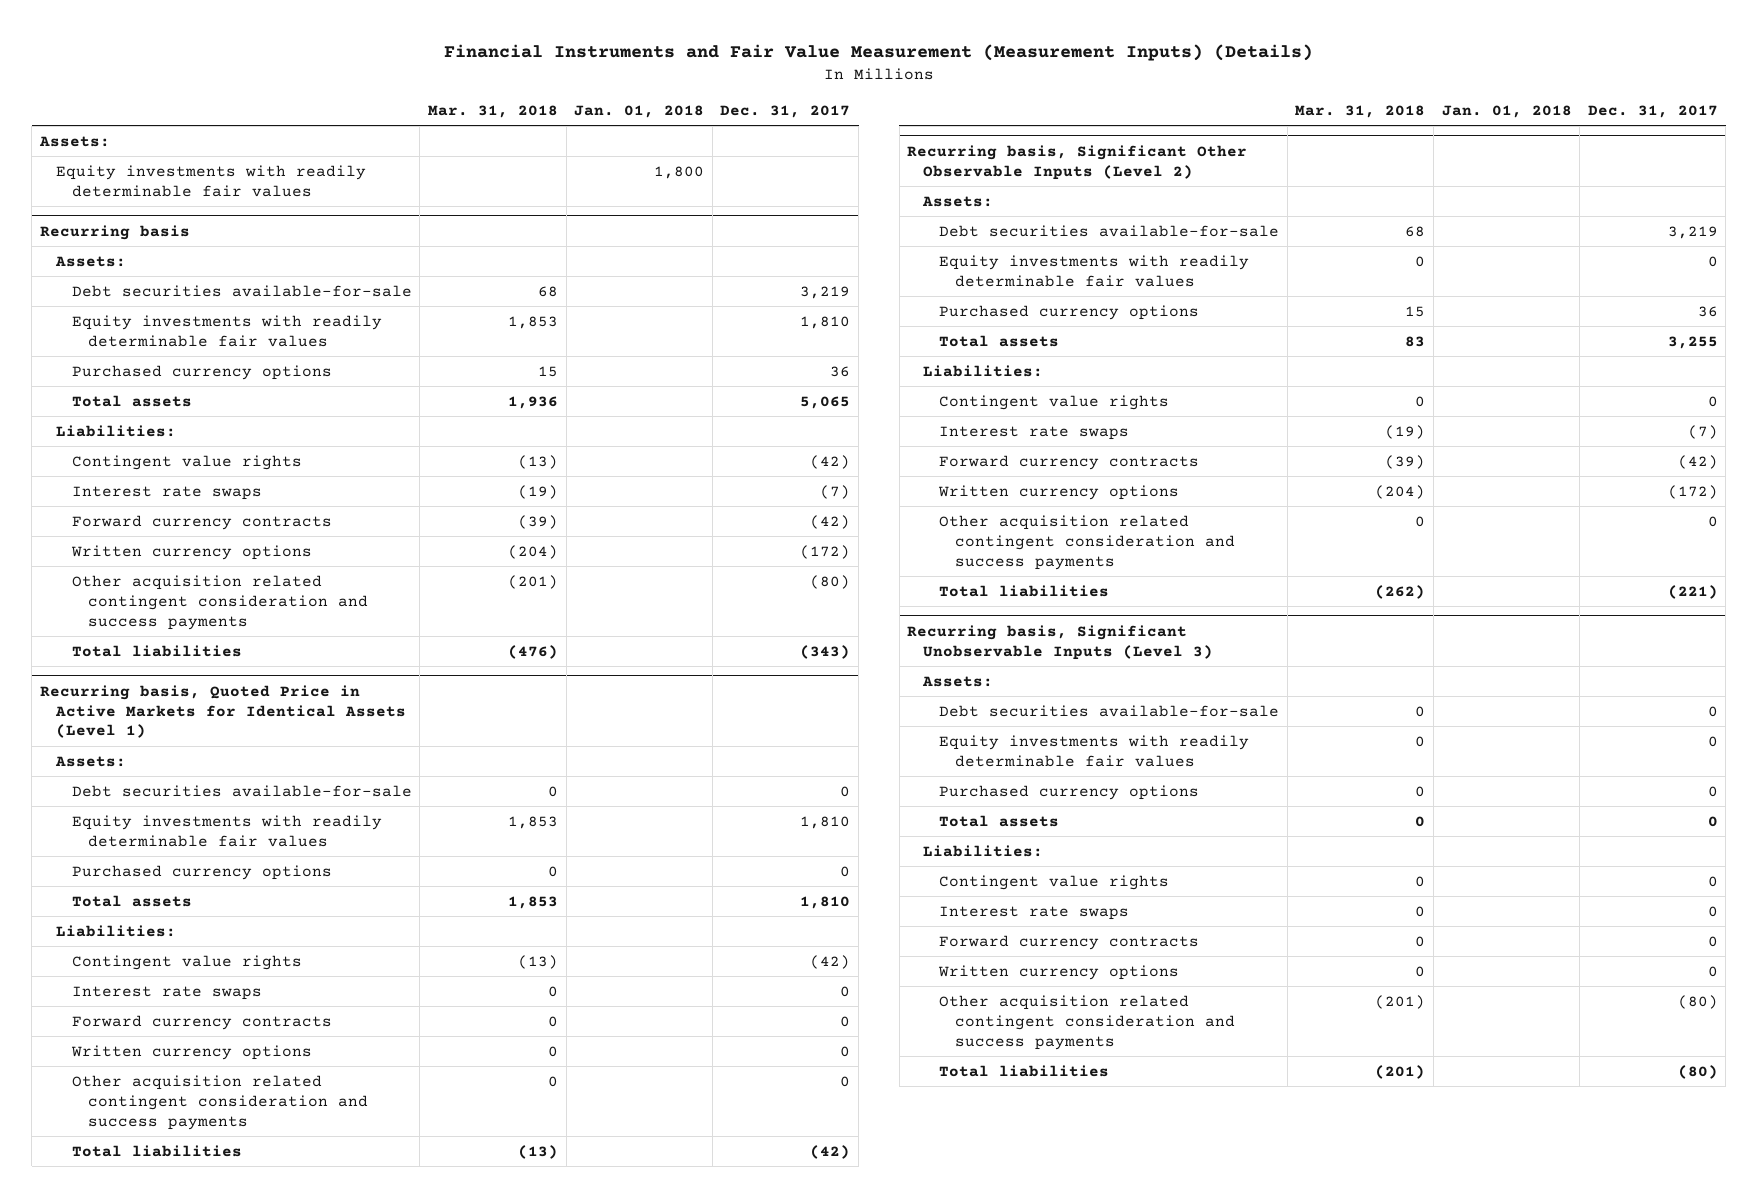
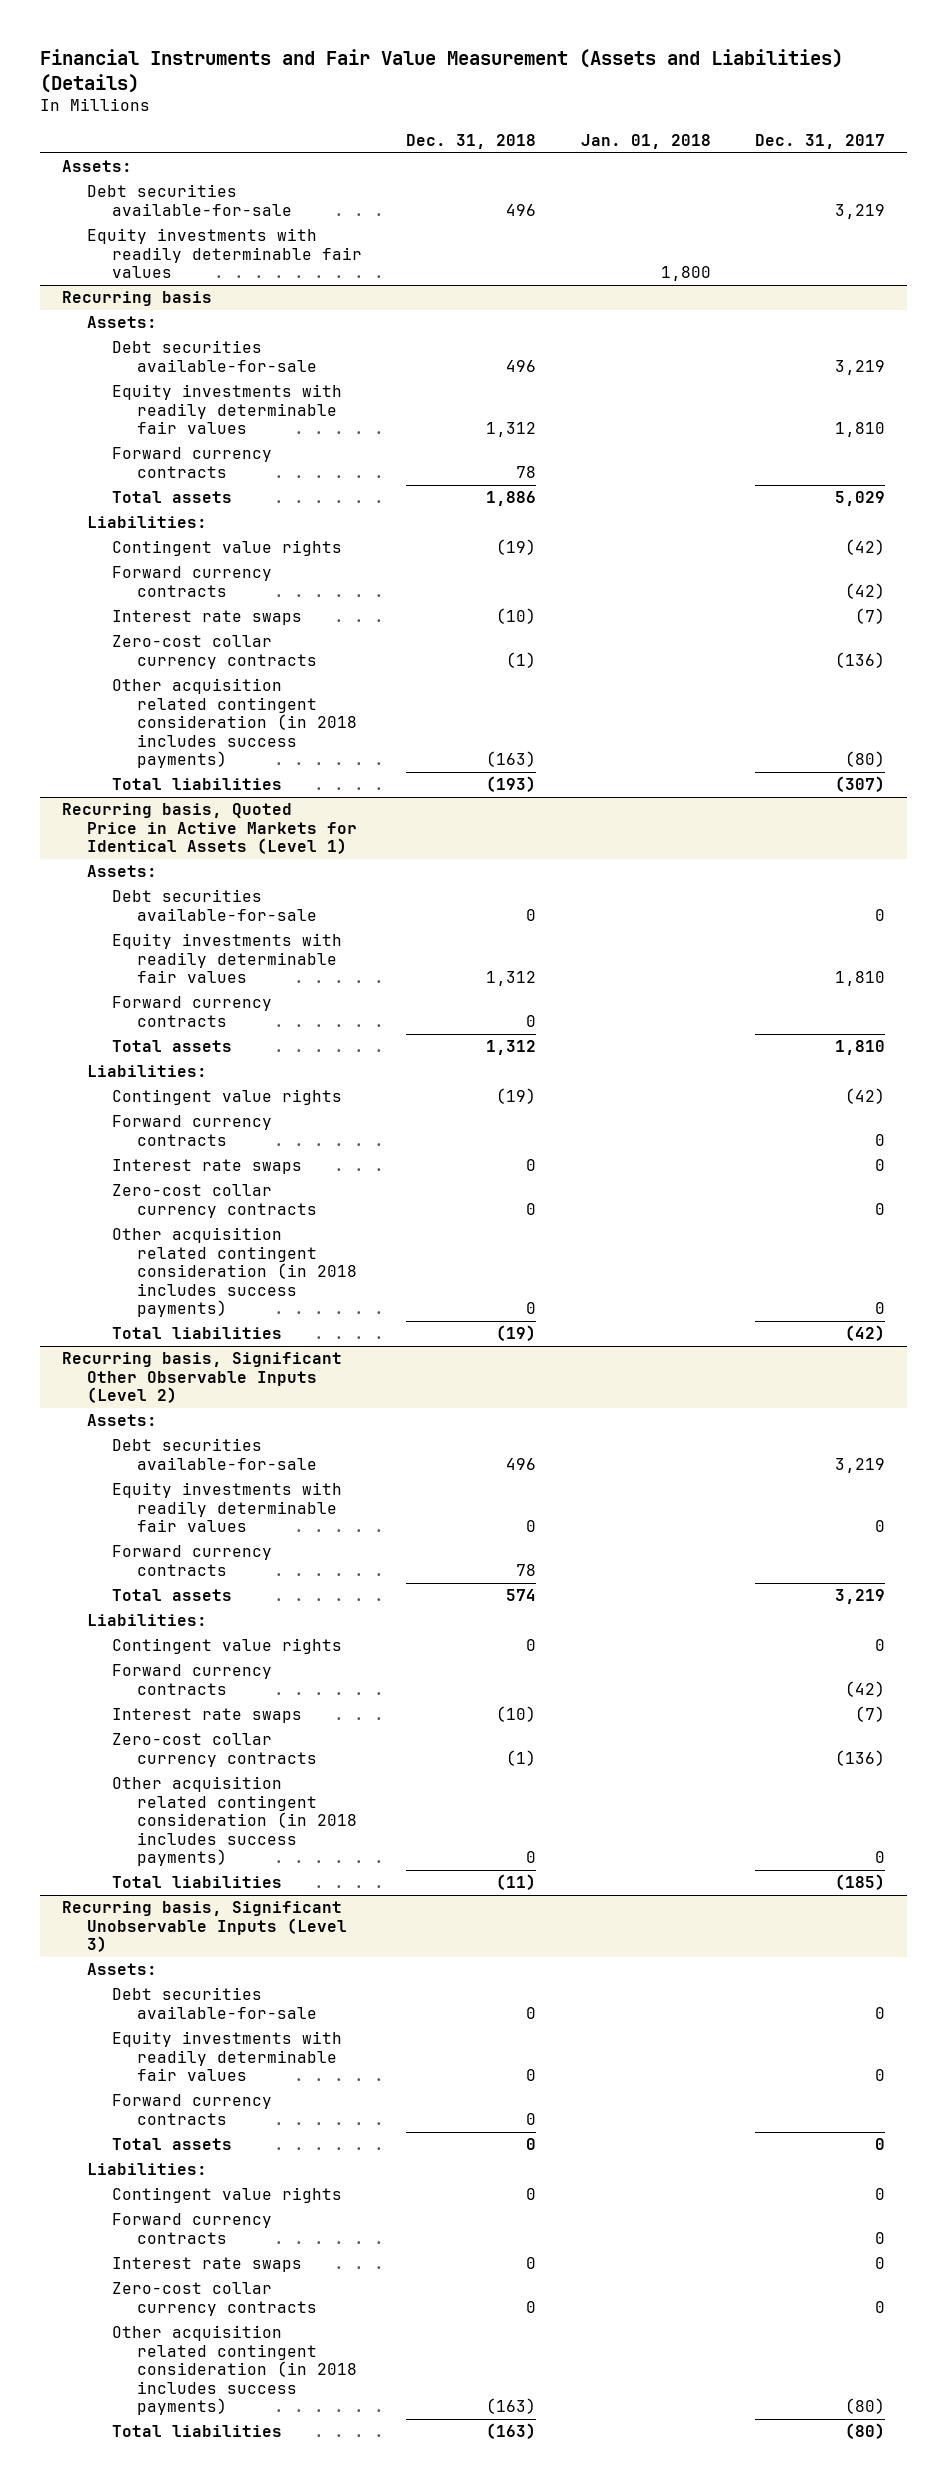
- Financial Instruments and Fair Value Measurement (Measurement Inputs) (Details)
+ Financial Instruments and Fair Value Measurement (Assets and Liabilities) (Details)
- | Mar. 31, 2018 | Jan. 01, 2018 | Dec. 31, 2017
+ | Dec. 31, 2018 | Jan. 01, 2018 | Dec. 31, 2017
+ Debt securities available-for-sale | 496 | | 3,219
@ Recurring basis
- Purchased currency options | 15 | | 36
- Total assets | 1,936 | | 5,065
+ Forward currency contracts | 78 | |
+ Total assets | 1,886 | | 5,029
- Written currency options | (204) | | (172)
- Other acquisition related contingent consideration and success payments | (201) | | (80)
- Total liabilities | (476) | | (343)
moved down: Interest rate swaps | (10) | | (7)
+ Zero-cost collar currency contracts | (1) | | (136)
+ Other acquisition related contingent consideration (in 2018 includes success payments) | (163) | | (80)
+ Total liabilities | (193) | | (307)
@ Recurring basis, Quoted Price in Active Markets for Identical Assets (Level 1)
- Purchased currency options | 0 | | 0
+ Forward currency contracts | 0 | |
- Written currency options | 0 | | 0
- Other acquisition related contingent consideration and success payments | 0 | | 0
moved down: Interest rate swaps | 0 | | 0
+ Zero-cost collar currency contracts | 0 | | 0
+ Other acquisition related contingent consideration (in 2018 includes success payments) | 0 | | 0
@ Recurring basis, Significant Other Observable Inputs (Level 2)
- Purchased currency options | 15 | | 36
- Total assets | 83 | | 3,255
+ Forward currency contracts | 78 | |
+ Total assets | 574 | | 3,219
- Written currency options | (204) | | (172)
- Other acquisition related contingent consideration and success payments | 0 | | 0
- Total liabilities | (262) | | (221)
moved down: Interest rate swaps | (10) | | (7)
+ Zero-cost collar currency contracts | (1) | | (136)
+ Other acquisition related contingent consideration (in 2018 includes success payments) | 0 | | 0
+ Total liabilities | (11) | | (185)
@ Recurring basis, Significant Unobservable Inputs (Level 3)
- Purchased currency options | 0 | | 0
+ Forward currency contracts | 0 | |
- Written currency options | 0 | | 0
- Other acquisition related contingent consideration and success payments | (201) | | (80)
moved down: Interest rate swaps | 0 | | 0
+ Zero-cost collar currency contracts | 0 | | 0
+ Other acquisition related contingent consideration (in 2018 includes success payments) | (163) | | (80)

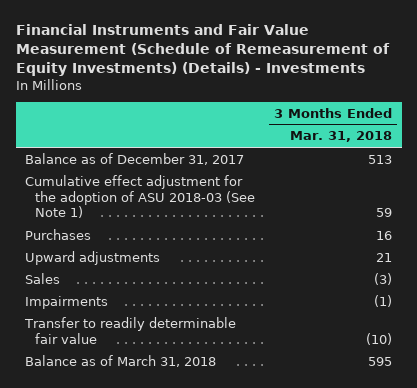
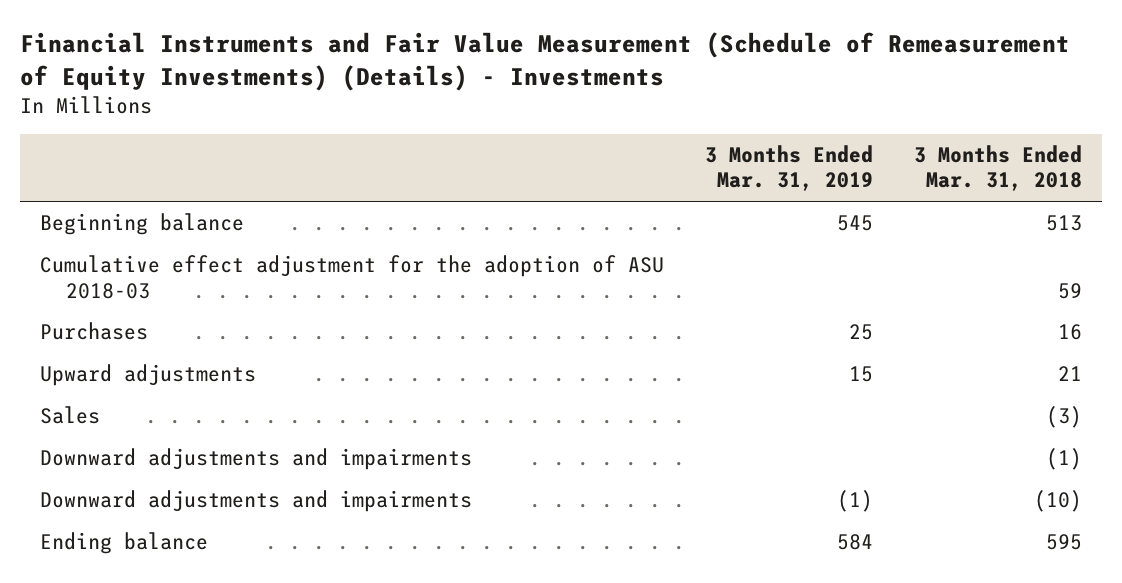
- | 3 Months Ended Mar. 31, 2018
+ | 3 Months Ended Mar. 31, 2019 | 3 Months Ended Mar. 31, 2018
- Balance as of December 31, 2017 | 513
- Cumulative effect adjustment for the adoption of ASU 2018-03 (See Note 1) | 59
+ Beginning balance | 545 | 513
+ Cumulative effect adjustment for the adoption of ASU 2018-03 | | 59
- Impairments | (1)
- Transfer to readily determinable fair value | (10)
- Balance as of March 31, 2018 | 595
+ Downward adjustments and impairments | | (1)
+ Downward adjustments and impairments | (1) | (10)
+ Ending balance | 584 | 595

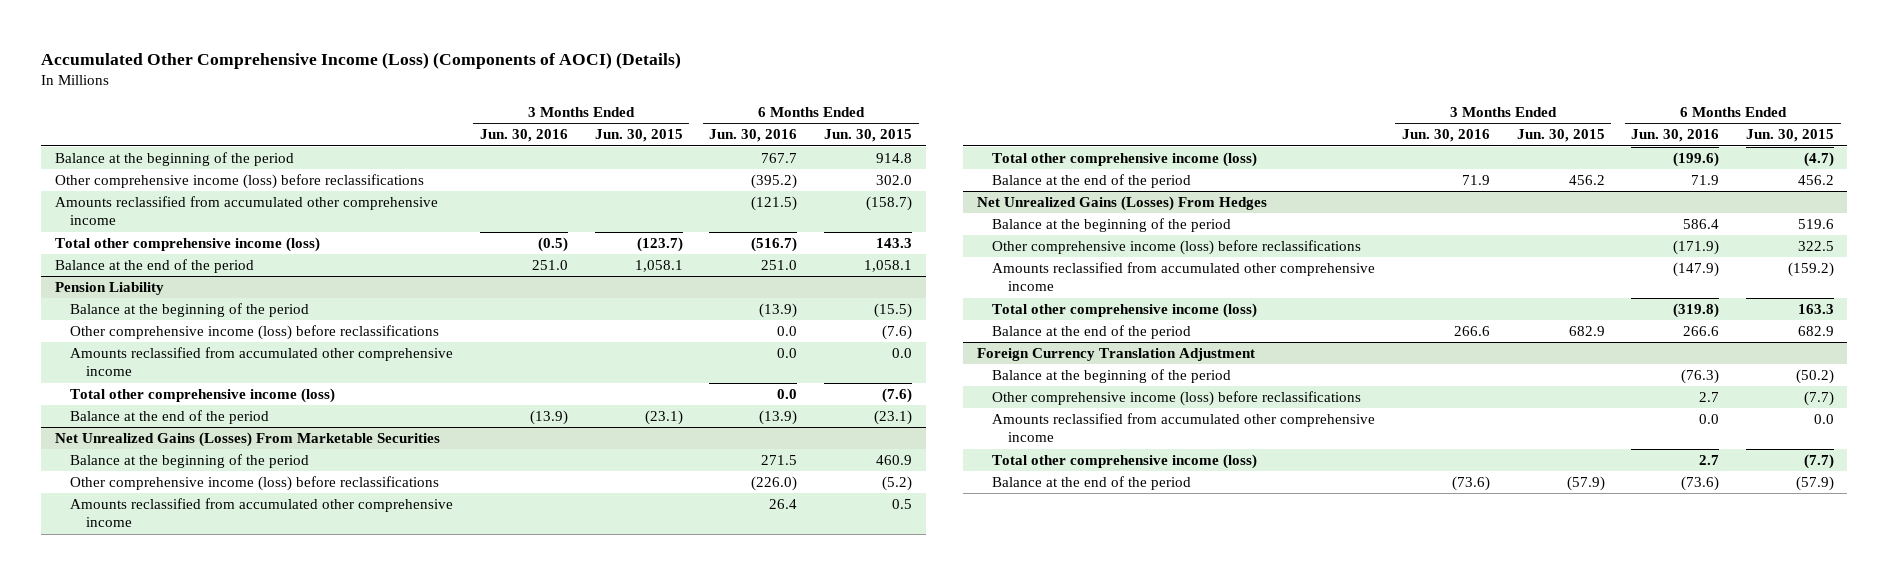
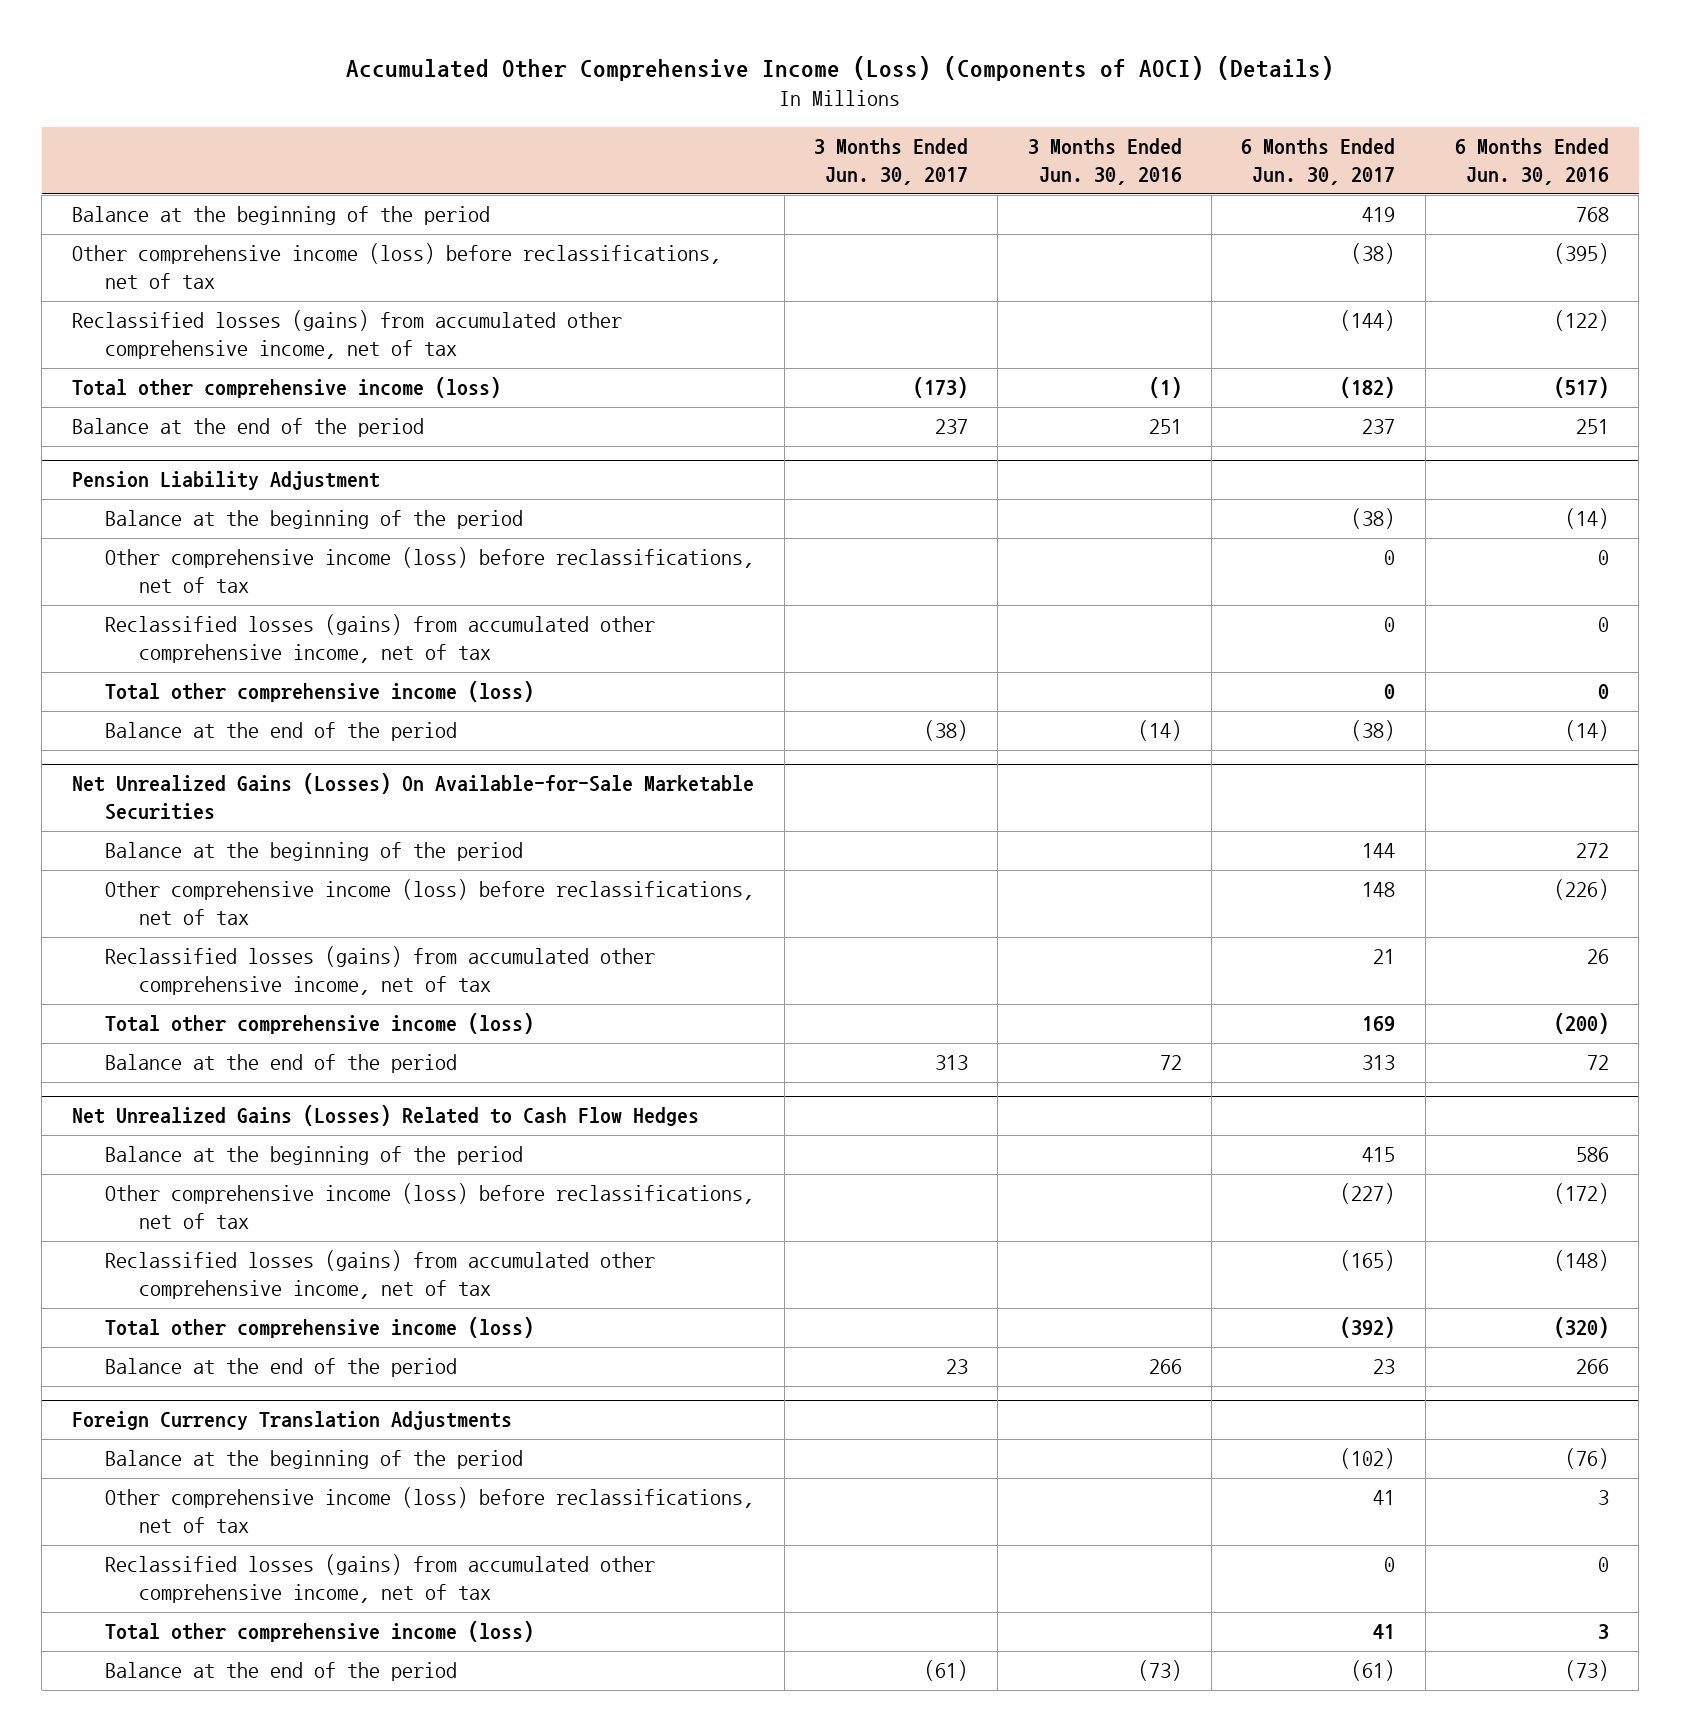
- | 3 Months Ended Jun. 30, 2016 | 3 Months Ended Jun. 30, 2015 | 6 Months Ended Jun. 30, 2016 | 6 Months Ended Jun. 30, 2015
+ | 3 Months Ended Jun. 30, 2017 | 3 Months Ended Jun. 30, 2016 | 6 Months Ended Jun. 30, 2017 | 6 Months Ended Jun. 30, 2016
- Balance at the beginning of the period | | | 767.7 | 914.8
- Other comprehensive income (loss) before reclassifications | | | (395.2) | 302.0
- Amounts reclassified from accumulated other comprehensive income | | | (121.5) | (158.7)
- Total other comprehensive income (loss) | (0.5) | (123.7) | (516.7) | 143.3
- Balance at the end of the period | 251.0 | 1,058.1 | 251.0 | 1,058.1
- Pension Liability
- Balance at the beginning of the period | | | (13.9) | (15.5)
- Other comprehensive income (loss) before reclassifications | | | 0.0 | (7.6)
- Amounts reclassified from accumulated other comprehensive income | | | 0.0 | 0.0
- Total other comprehensive income (loss) | | | 0.0 | (7.6)
- Balance at the end of the period | (13.9) | (23.1) | (13.9) | (23.1)
- Net Unrealized Gains (Losses) From Marketable Securities
- Balance at the beginning of the period | | | 271.5 | 460.9
- Other comprehensive income (loss) before reclassifications | | | (226.0) | (5.2)
- Amounts reclassified from accumulated other comprehensive income | | | 26.4 | 0.5
- Total other comprehensive income (loss) | | | (199.6) | (4.7)
- Balance at the end of the period | 71.9 | 456.2 | 71.9 | 456.2
- Net Unrealized Gains (Losses) From Hedges
- Balance at the beginning of the period | | | 586.4 | 519.6
- Other comprehensive income (loss) before reclassifications | | | (171.9) | 322.5
- Amounts reclassified from accumulated other comprehensive income | | | (147.9) | (159.2)
- Total other comprehensive income (loss) | | | (319.8) | 163.3
- Balance at the end of the period | 266.6 | 682.9 | 266.6 | 682.9
- Foreign Currency Translation Adjustment
- Balance at the beginning of the period | | | (76.3) | (50.2)
- Other comprehensive income (loss) before reclassifications | | | 2.7 | (7.7)
- Amounts reclassified from accumulated other comprehensive income | | | 0.0 | 0.0
- Total other comprehensive income (loss) | | | 2.7 | (7.7)
- Balance at the end of the period | (73.6) | (57.9) | (73.6) | (57.9)
+ Balance at the beginning of the period | | | 419 | 768
+ Other comprehensive income (loss) before reclassifications, net of tax | | | (38) | (395)
+ Reclassified losses (gains) from accumulated other comprehensive income, net of tax | | | (144) | (122)
+ Total other comprehensive income (loss) | (173) | (1) | (182) | (517)
+ Balance at the end of the period | 237 | 251 | 237 | 251
+ Pension Liability Adjustment
+ Balance at the beginning of the period | | | (38) | (14)
+ Other comprehensive income (loss) before reclassifications, net of tax | | | 0 | 0
+ Reclassified losses (gains) from accumulated other comprehensive income, net of tax | | | 0 | 0
+ Total other comprehensive income (loss) | | | 0 | 0
+ Balance at the end of the period | (38) | (14) | (38) | (14)
+ Net Unrealized Gains (Losses) On Available-for-Sale Marketable Securities
+ Balance at the beginning of the period | | | 144 | 272
+ Other comprehensive income (loss) before reclassifications, net of tax | | | 148 | (226)
+ Reclassified losses (gains) from accumulated other comprehensive income, net of tax | | | 21 | 26
+ Total other comprehensive income (loss) | | | 169 | (200)
+ Balance at the end of the period | 313 | 72 | 313 | 72
+ Net Unrealized Gains (Losses) Related to Cash Flow Hedges
+ Balance at the beginning of the period | | | 415 | 586
+ Other comprehensive income (loss) before reclassifications, net of tax | | | (227) | (172)
+ Reclassified losses (gains) from accumulated other comprehensive income, net of tax | | | (165) | (148)
+ Total other comprehensive income (loss) | | | (392) | (320)
+ Balance at the end of the period | 23 | 266 | 23 | 266
+ Foreign Currency Translation Adjustments
+ Balance at the beginning of the period | | | (102) | (76)
+ Other comprehensive income (loss) before reclassifications, net of tax | | | 41 | 3
+ Reclassified losses (gains) from accumulated other comprehensive income, net of tax | | | 0 | 0
+ Total other comprehensive income (loss) | | | 41 | 3
+ Balance at the end of the period | (61) | (73) | (61) | (73)

